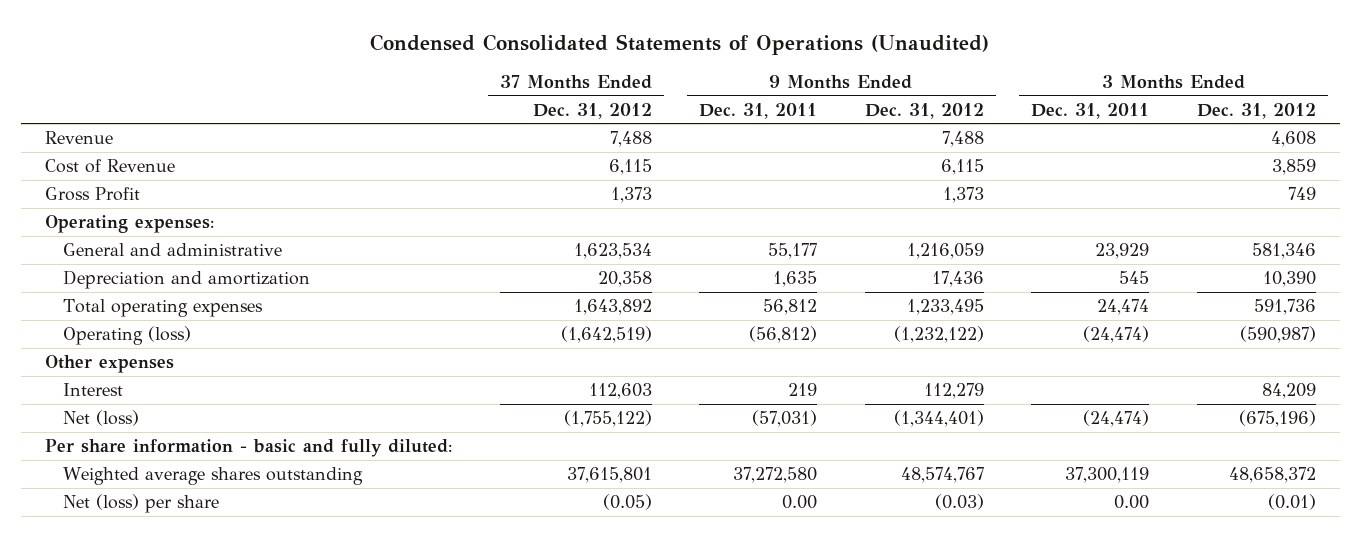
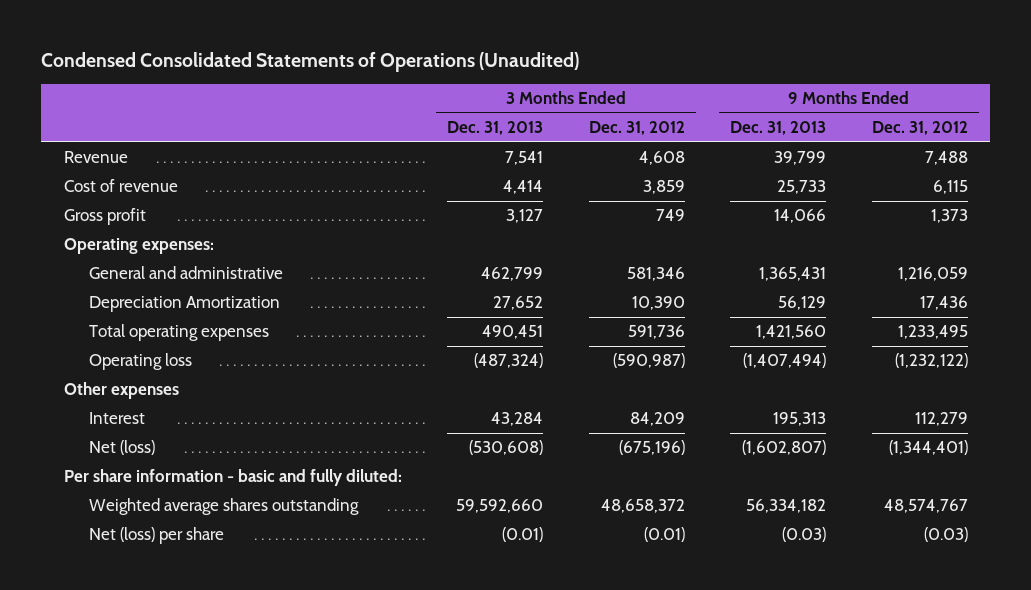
- | 37 Months Ended Dec. 31, 2012 | 9 Months Ended Dec. 31, 2011 | 9 Months Ended Dec. 31, 2012 | 3 Months Ended Dec. 31, 2011 | 3 Months Ended Dec. 31, 2012
+ | 3 Months Ended Dec. 31, 2013 | 3 Months Ended Dec. 31, 2012 | 9 Months Ended Dec. 31, 2013 | 9 Months Ended Dec. 31, 2012
- Cost of Revenue | 6,115 | | 6,115 | | 3,859
- Gross Profit | 1,373 | | 1,373 | | 749
+ Cost of revenue | 4,414 | 3,859 | 25,733 | 6,115
+ Gross profit | 3,127 | 749 | 14,066 | 1,373
- Depreciation and amortization | 20,358 | 1,635 | 17,436 | 545 | 10,390
+ Depreciation Amortization | 27,652 | 10,390 | 56,129 | 17,436
- Operating (loss) | (1,642,519) | (56,812) | (1,232,122) | (24,474) | (590,987)
+ Operating loss | (487,324) | (590,987) | (1,407,494) | (1,232,122)

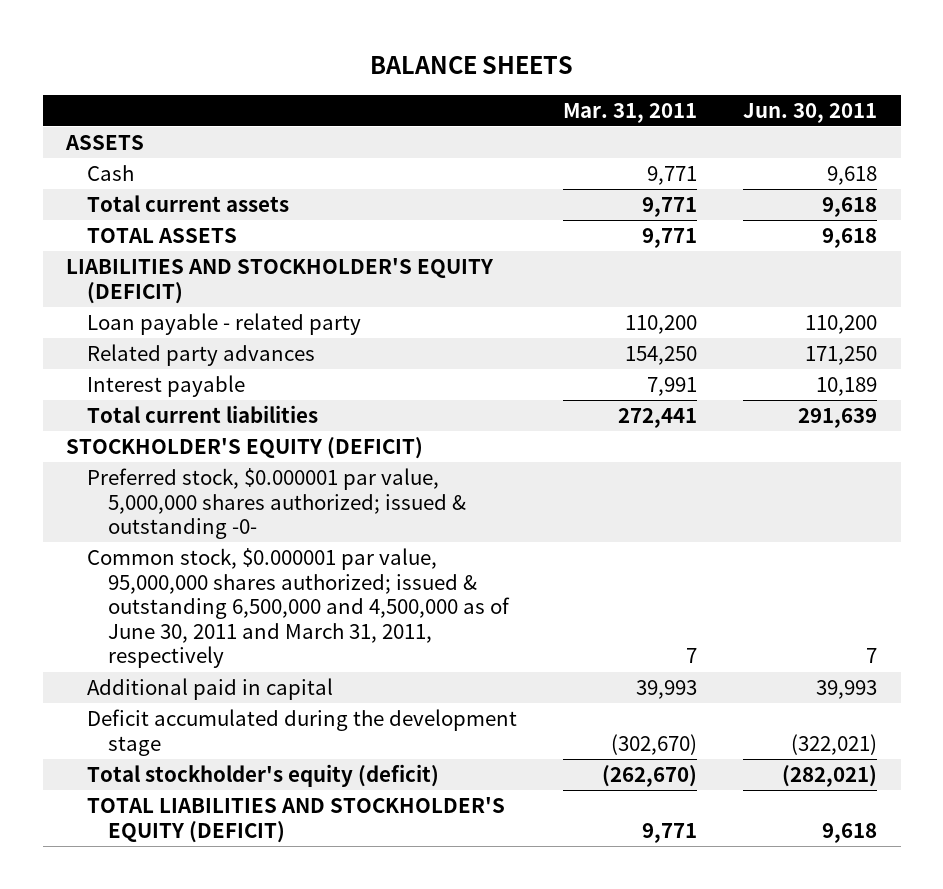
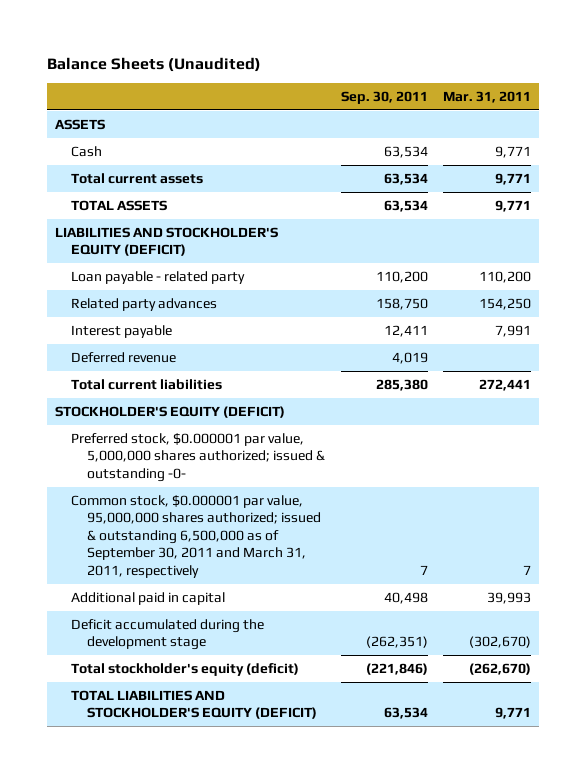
- BALANCE SHEETS
+ Balance Sheets (Unaudited)
- | Mar. 31, 2011 | Jun. 30, 2011
+ | Sep. 30, 2011 | Mar. 31, 2011
+ Deferred revenue | 4,019 |
- Common stock, $0.000001 par value, 95,000,000 shares authorized; issued & outstanding 6,500,000 and 4,500,000 as of June 30, 2011 and March 31, 2011, respectively | 7 | 7
+ Common stock, $0.000001 par value, 95,000,000 shares authorized; issued & outstanding 6,500,000 as of September 30, 2011 and March 31, 2011, respectively | 7 | 7

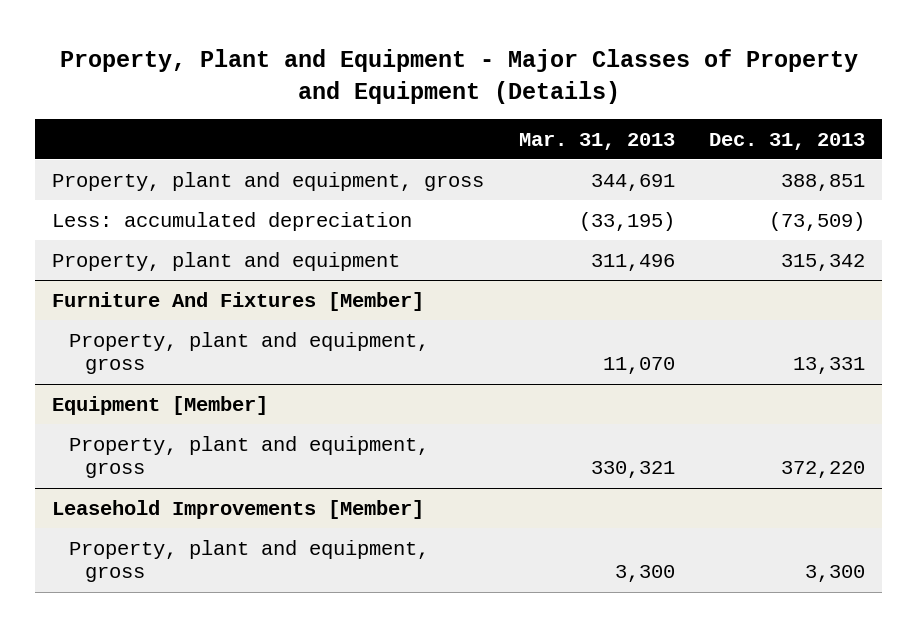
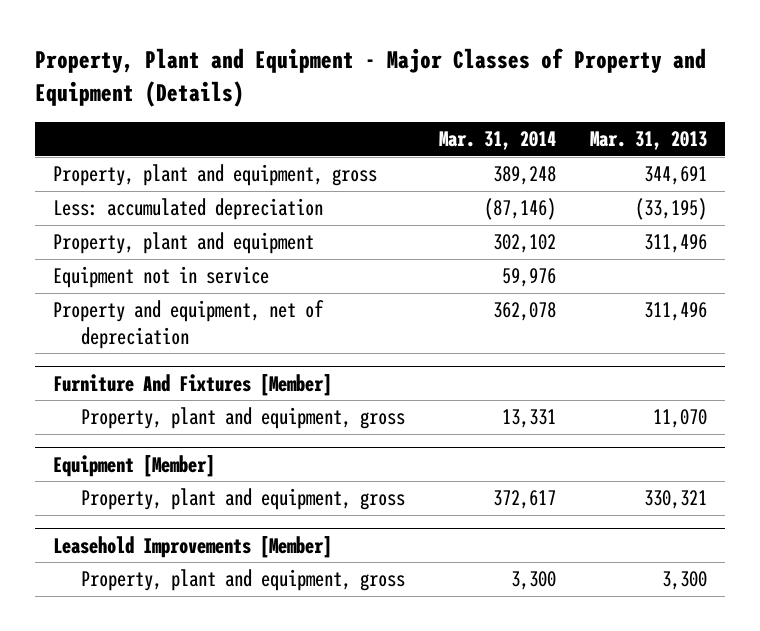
- | Mar. 31, 2013 | Dec. 31, 2013
+ | Mar. 31, 2014 | Mar. 31, 2013
+ Equipment not in service | 59,976 |
+ Property and equipment, net of depreciation | 362,078 | 311,496

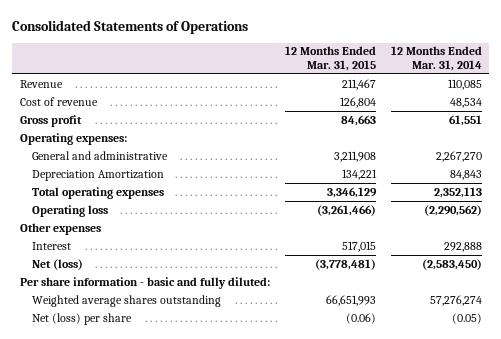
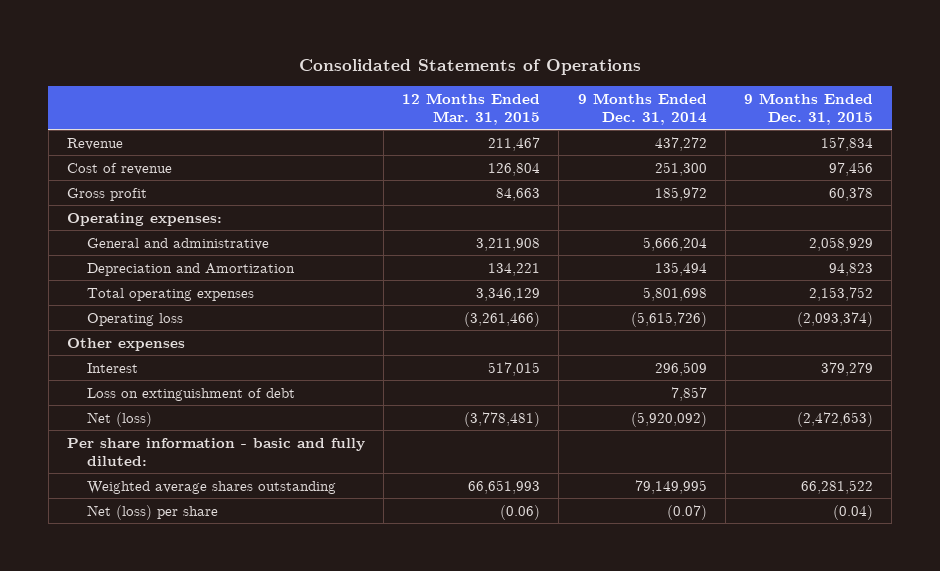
- | 12 Months Ended Mar. 31, 2015 | 12 Months Ended Mar. 31, 2014
+ | 12 Months Ended Mar. 31, 2015 | 9 Months Ended Dec. 31, 2014 | 9 Months Ended Dec. 31, 2015
- Depreciation Amortization | 134,221 | 84,843
+ Depreciation and Amortization | 134,221 | 135,494 | 94,823
+ Loss on extinguishment of debt | | 7,857 |

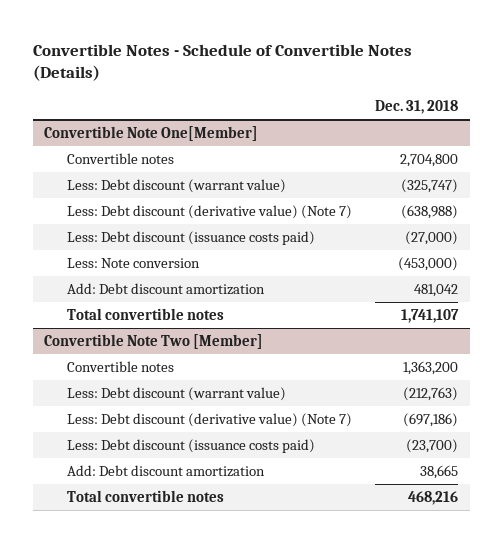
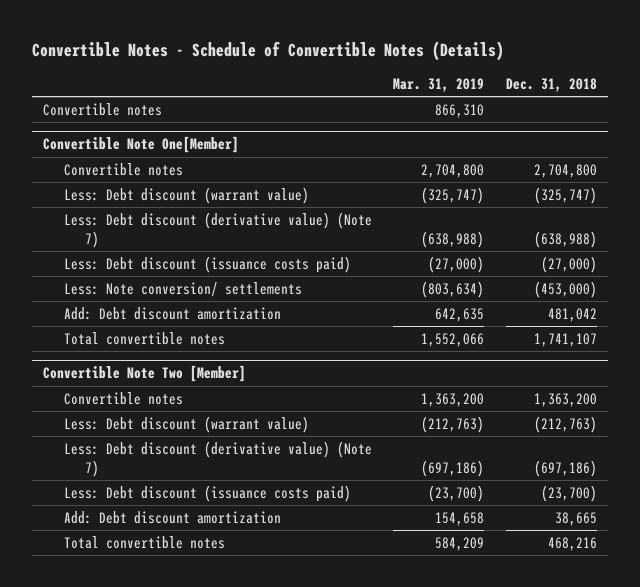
- | Dec. 31, 2018
+ | Mar. 31, 2019 | Dec. 31, 2018
+ Convertible notes | 866,310 |
@ Convertible Note One[Member]
- Less: Note conversion | (453,000)
+ Less: Note conversion/ settlements | (803,634) | (453,000)

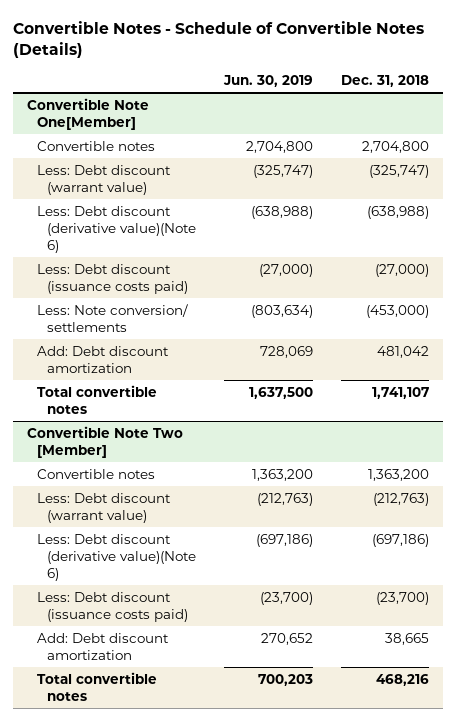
- | Mar. 31, 2019 | Dec. 31, 2018
+ | Jun. 30, 2019 | Dec. 31, 2018
- Convertible notes | 866,310 |
@ Convertible Note One[Member]
- Less: Debt discount (derivative value) (Note 7) | (638,988) | (638,988)
+ Less: Debt discount (derivative value)(Note 6) | (638,988) | (638,988)
@ Convertible Note Two [Member]
- Less: Debt discount (derivative value) (Note 7) | (697,186) | (697,186)
+ Less: Debt discount (derivative value)(Note 6) | (697,186) | (697,186)

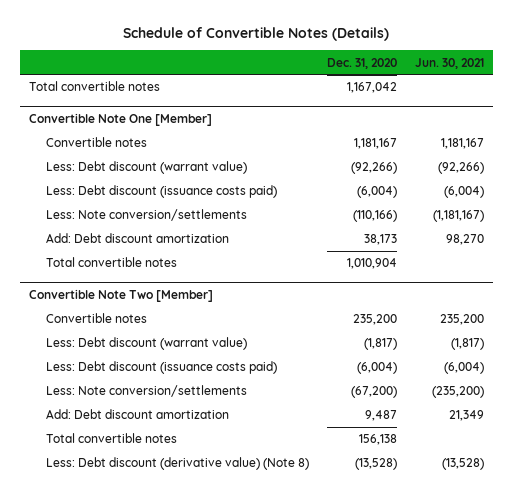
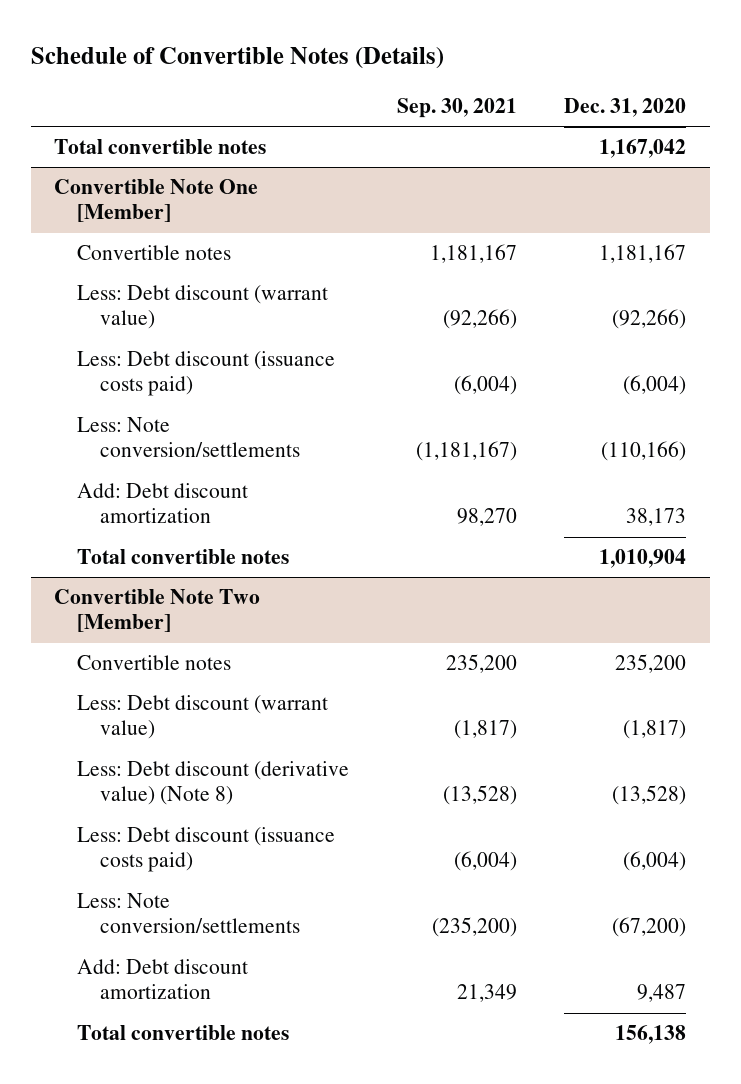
- | Dec. 31, 2020 | Jun. 30, 2021
+ | Sep. 30, 2021 | Dec. 31, 2020
@ Convertible Note Two [Member]
moved up: Less: Debt discount (derivative value) (Note 8) | (13,528) | (13,528)

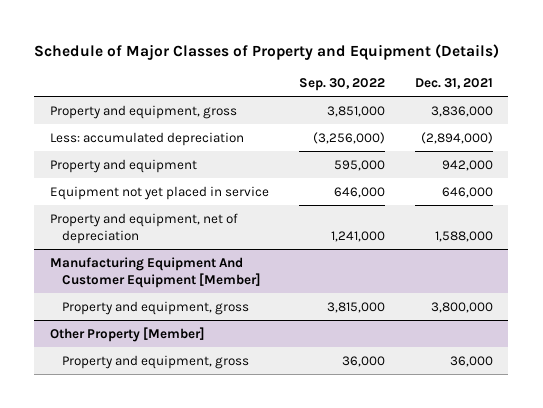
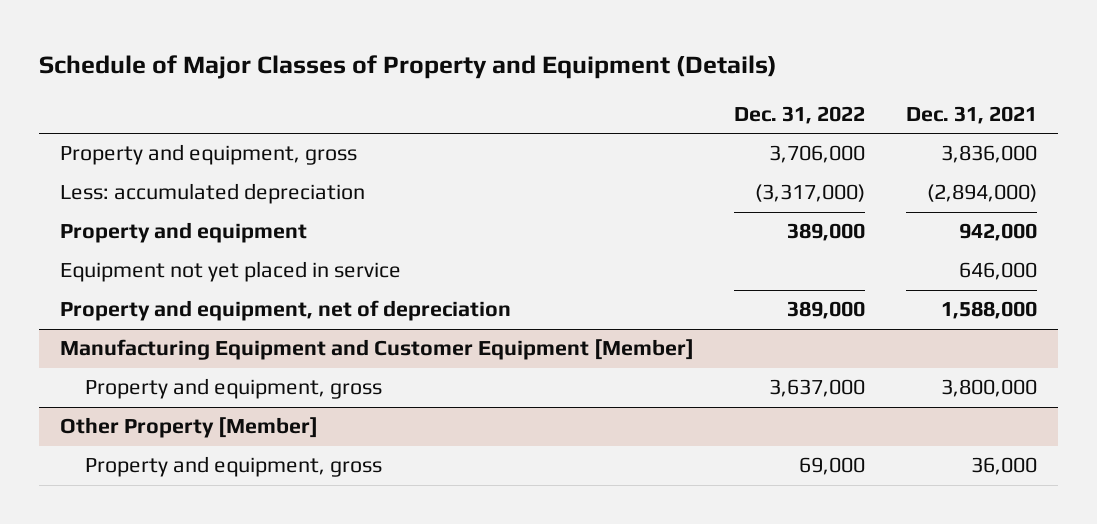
- | Sep. 30, 2022 | Dec. 31, 2021
+ | Dec. 31, 2022 | Dec. 31, 2021
- Manufacturing Equipment And Customer Equipment [Member]
+ Manufacturing Equipment and Customer Equipment [Member]

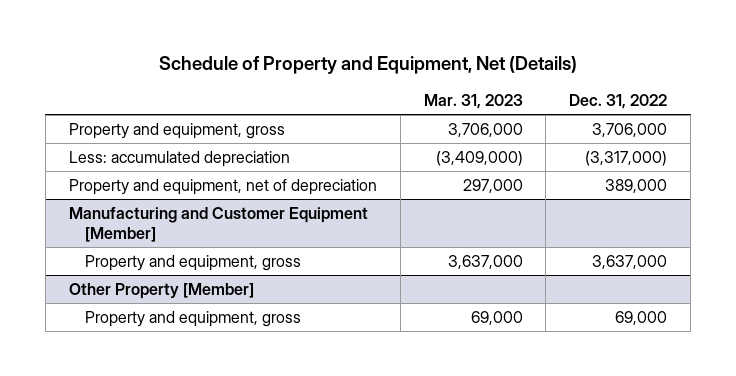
- Schedule of Major Classes of Property and Equipment (Details)
+ Schedule of Property and Equipment, Net (Details)
- | Dec. 31, 2022 | Dec. 31, 2021
+ | Mar. 31, 2023 | Dec. 31, 2022
- Property and equipment | 389,000 | 942,000
- Equipment not yet placed in service | | 646,000
- Manufacturing Equipment and Customer Equipment [Member]
+ Manufacturing and Customer Equipment [Member]

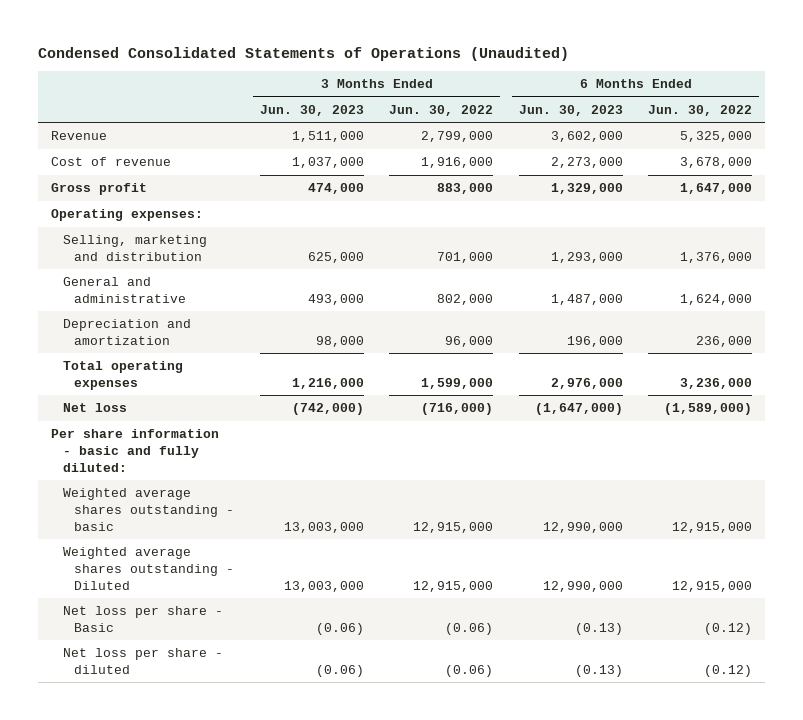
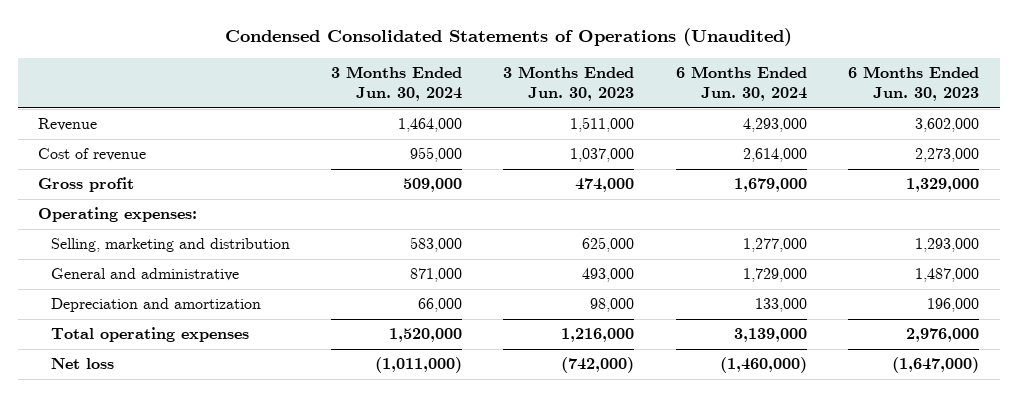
- | 3 Months Ended Jun. 30, 2023 | 3 Months Ended Jun. 30, 2022 | 6 Months Ended Jun. 30, 2023 | 6 Months Ended Jun. 30, 2022
+ | 3 Months Ended Jun. 30, 2024 | 3 Months Ended Jun. 30, 2023 | 6 Months Ended Jun. 30, 2024 | 6 Months Ended Jun. 30, 2023
- Per share information - basic and fully diluted:
- Weighted average shares outstanding - basic | 13,003,000 | 12,915,000 | 12,990,000 | 12,915,000
- Weighted average shares outstanding - Diluted | 13,003,000 | 12,915,000 | 12,990,000 | 12,915,000
- Net loss per share - Basic | (0.06) | (0.06) | (0.13) | (0.12)
- Net loss per share - diluted | (0.06) | (0.06) | (0.13) | (0.12)

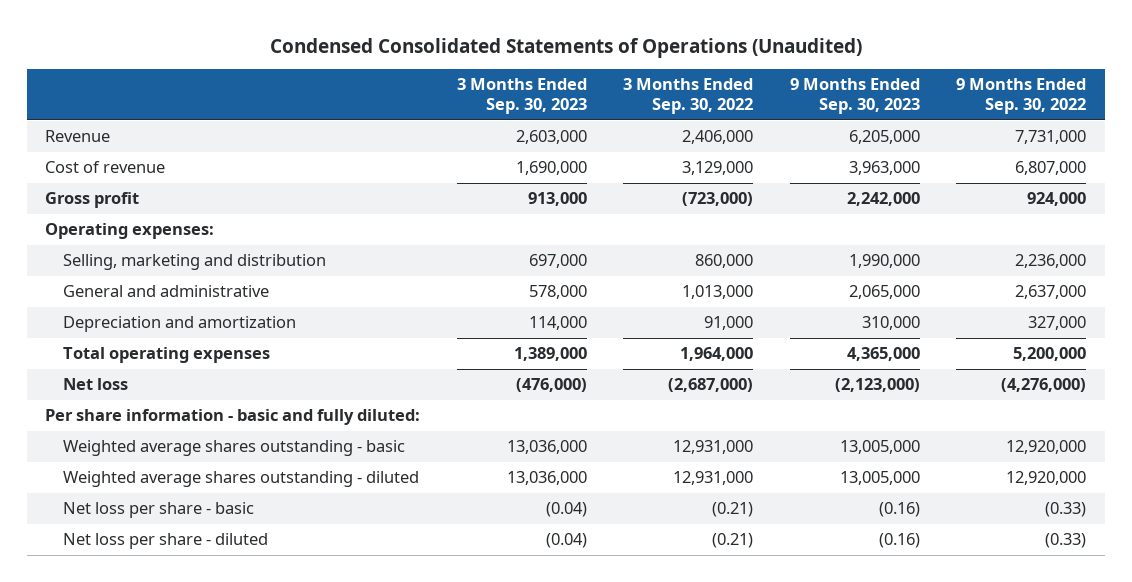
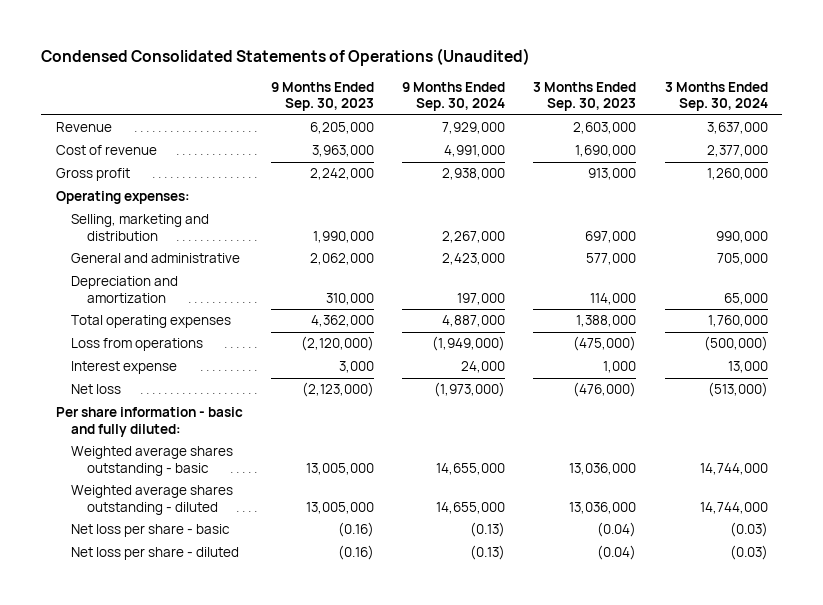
- | 3 Months Ended Sep. 30, 2023 | 3 Months Ended Sep. 30, 2022 | 9 Months Ended Sep. 30, 2023 | 9 Months Ended Sep. 30, 2022
+ | 9 Months Ended Sep. 30, 2023 | 9 Months Ended Sep. 30, 2024 | 3 Months Ended Sep. 30, 2023 | 3 Months Ended Sep. 30, 2024
- General and administrative | 578,000 | 1,013,000 | 2,065,000 | 2,637,000
+ General and administrative | 2,062,000 | 2,423,000 | 577,000 | 705,000
- Total operating expenses | 1,389,000 | 1,964,000 | 4,365,000 | 5,200,000
+ Total operating expenses | 4,362,000 | 4,887,000 | 1,388,000 | 1,760,000
+ Loss from operations | (2,120,000) | (1,949,000) | (475,000) | (500,000)
+ Interest expense | 3,000 | 24,000 | 1,000 | 13,000

